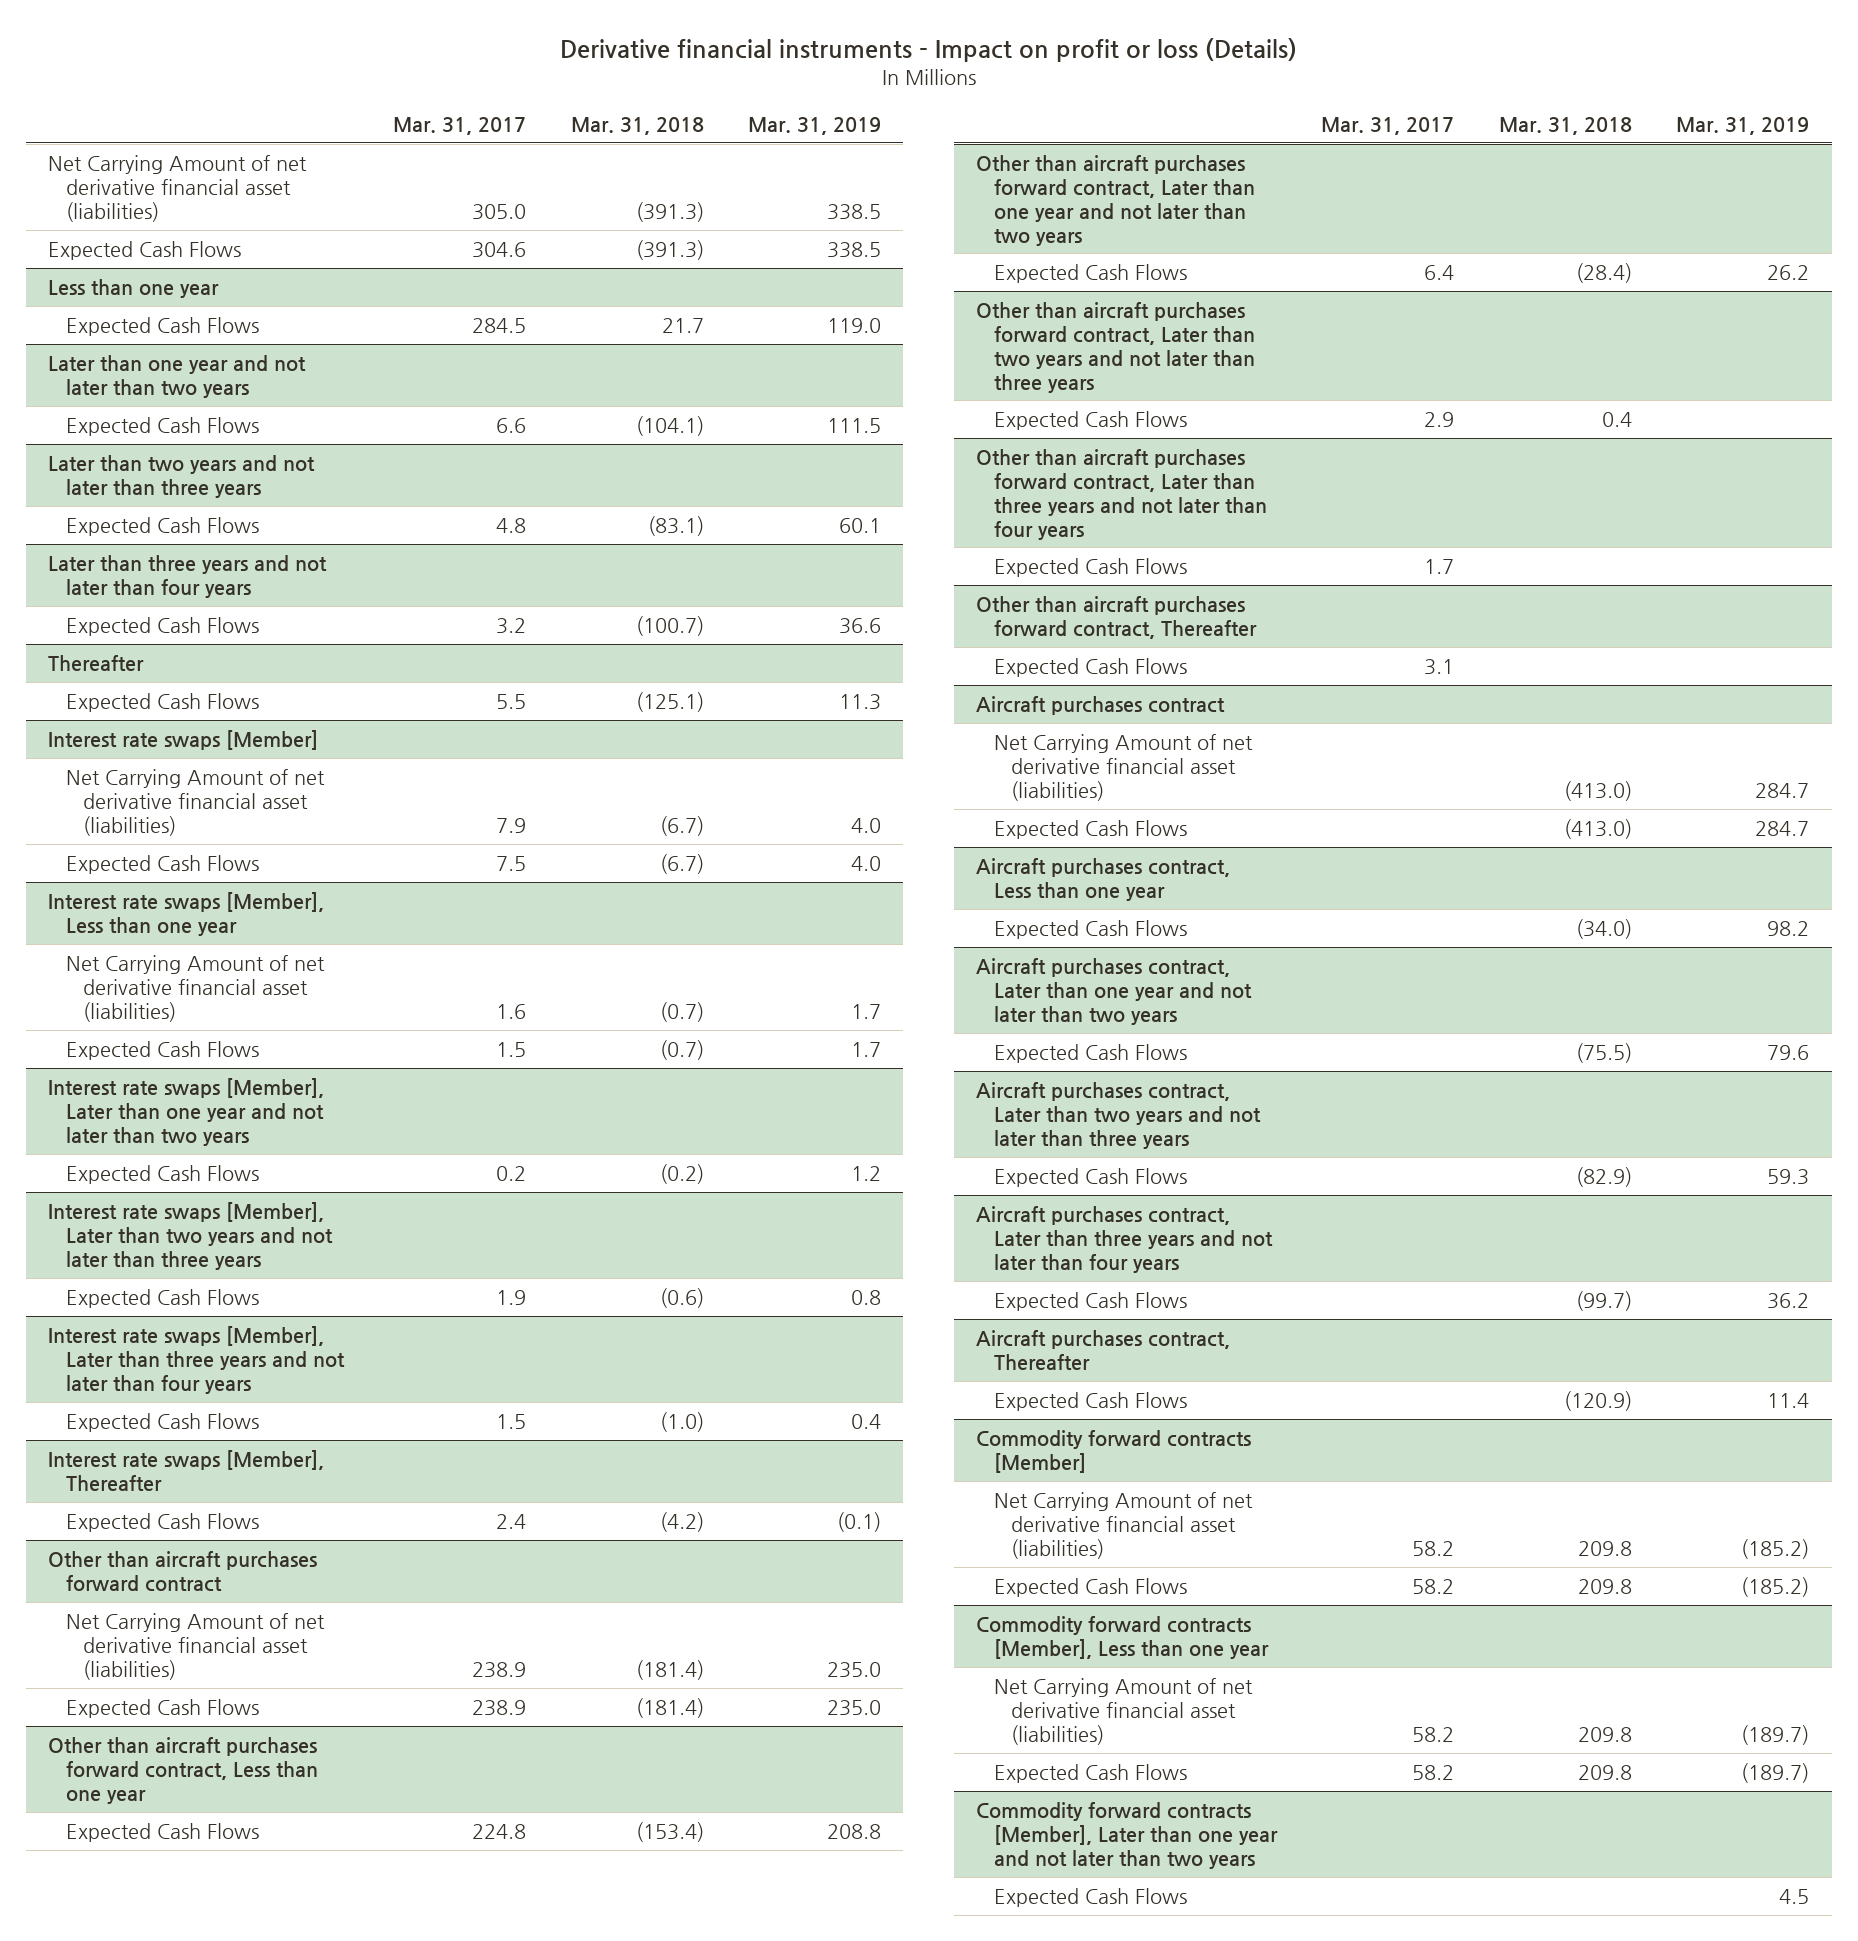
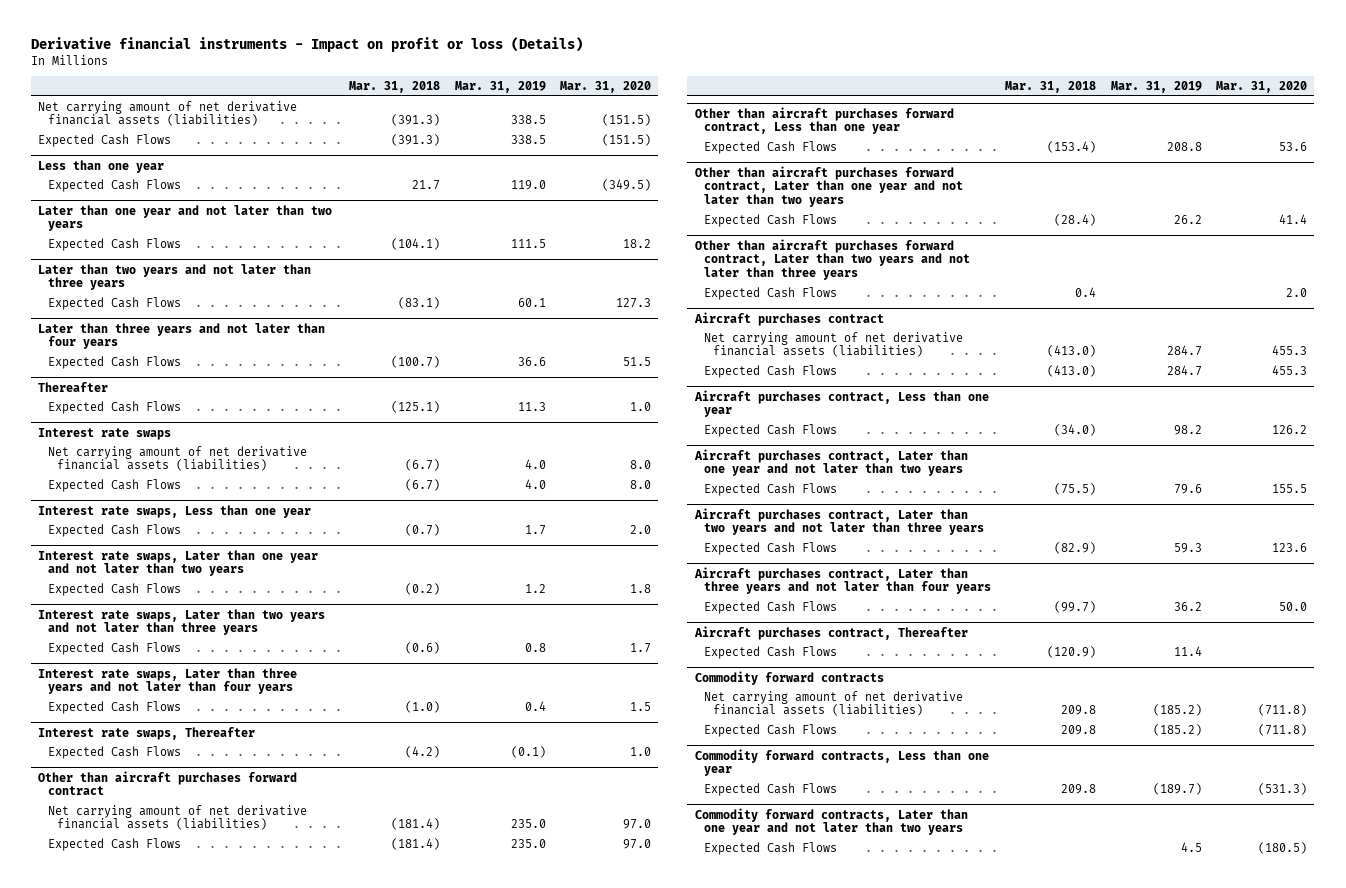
- | Mar. 31, 2017 | Mar. 31, 2018 | Mar. 31, 2019
+ | Mar. 31, 2018 | Mar. 31, 2019 | Mar. 31, 2020
- Net Carrying Amount of net derivative financial asset (liabilities) | 305.0 | (391.3) | 338.5
+ Net carrying amount of net derivative financial assets (liabilities) | (391.3) | 338.5 | (151.5)
- Interest rate swaps [Member]
- Net Carrying Amount of net derivative financial asset (liabilities) | 7.9 | (6.7) | 4.0
+ Interest rate swaps
+ Net carrying amount of net derivative financial assets (liabilities) | (6.7) | 4.0 | 8.0
- Interest rate swaps [Member], Less than one year
- Net Carrying Amount of net derivative financial asset (liabilities) | 1.6 | (0.7) | 1.7
+ Interest rate swaps, Less than one year
- Interest rate swaps [Member], Later than one year and not later than two years
+ Interest rate swaps, Later than one year and not later than two years
- Interest rate swaps [Member], Later than two years and not later than three years
+ Interest rate swaps, Later than two years and not later than three years
- Interest rate swaps [Member], Later than three years and not later than four years
+ Interest rate swaps, Later than three years and not later than four years
- Interest rate swaps [Member], Thereafter
+ Interest rate swaps, Thereafter
@ Other than aircraft purchases forward contract
- Net Carrying Amount of net derivative financial asset (liabilities) | 238.9 | (181.4) | 235.0
+ Net carrying amount of net derivative financial assets (liabilities) | (181.4) | 235.0 | 97.0
- Other than aircraft purchases forward contract, Later than three years and not later than four years
- Expected Cash Flows | 1.7 | |
- Other than aircraft purchases forward contract, Thereafter
- Expected Cash Flows | 3.1 | |
@ Aircraft purchases contract
- Net Carrying Amount of net derivative financial asset (liabilities) | | (413.0) | 284.7
+ Net carrying amount of net derivative financial assets (liabilities) | (413.0) | 284.7 | 455.3
- Commodity forward contracts [Member]
- Net Carrying Amount of net derivative financial asset (liabilities) | 58.2 | 209.8 | (185.2)
+ Commodity forward contracts
+ Net carrying amount of net derivative financial assets (liabilities) | 209.8 | (185.2) | (711.8)
- Commodity forward contracts [Member], Less than one year
- Net Carrying Amount of net derivative financial asset (liabilities) | 58.2 | 209.8 | (189.7)
+ Commodity forward contracts, Less than one year
- Commodity forward contracts [Member], Later than one year and not later than two years
+ Commodity forward contracts, Later than one year and not later than two years

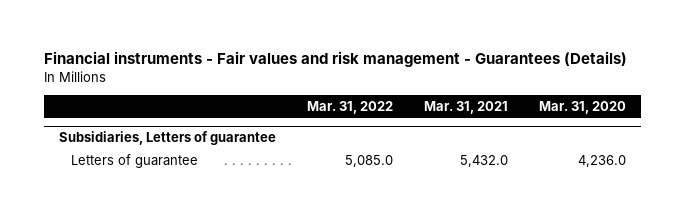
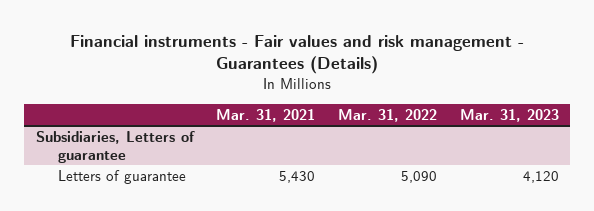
- | Mar. 31, 2022 | Mar. 31, 2021 | Mar. 31, 2020
+ | Mar. 31, 2021 | Mar. 31, 2022 | Mar. 31, 2023
@ Subsidiaries, Letters of guarantee
- Letters of guarantee | 5,085.0 | 5,432.0 | 4,236.0
+ Letters of guarantee | 5,430 | 5,090 | 4,120

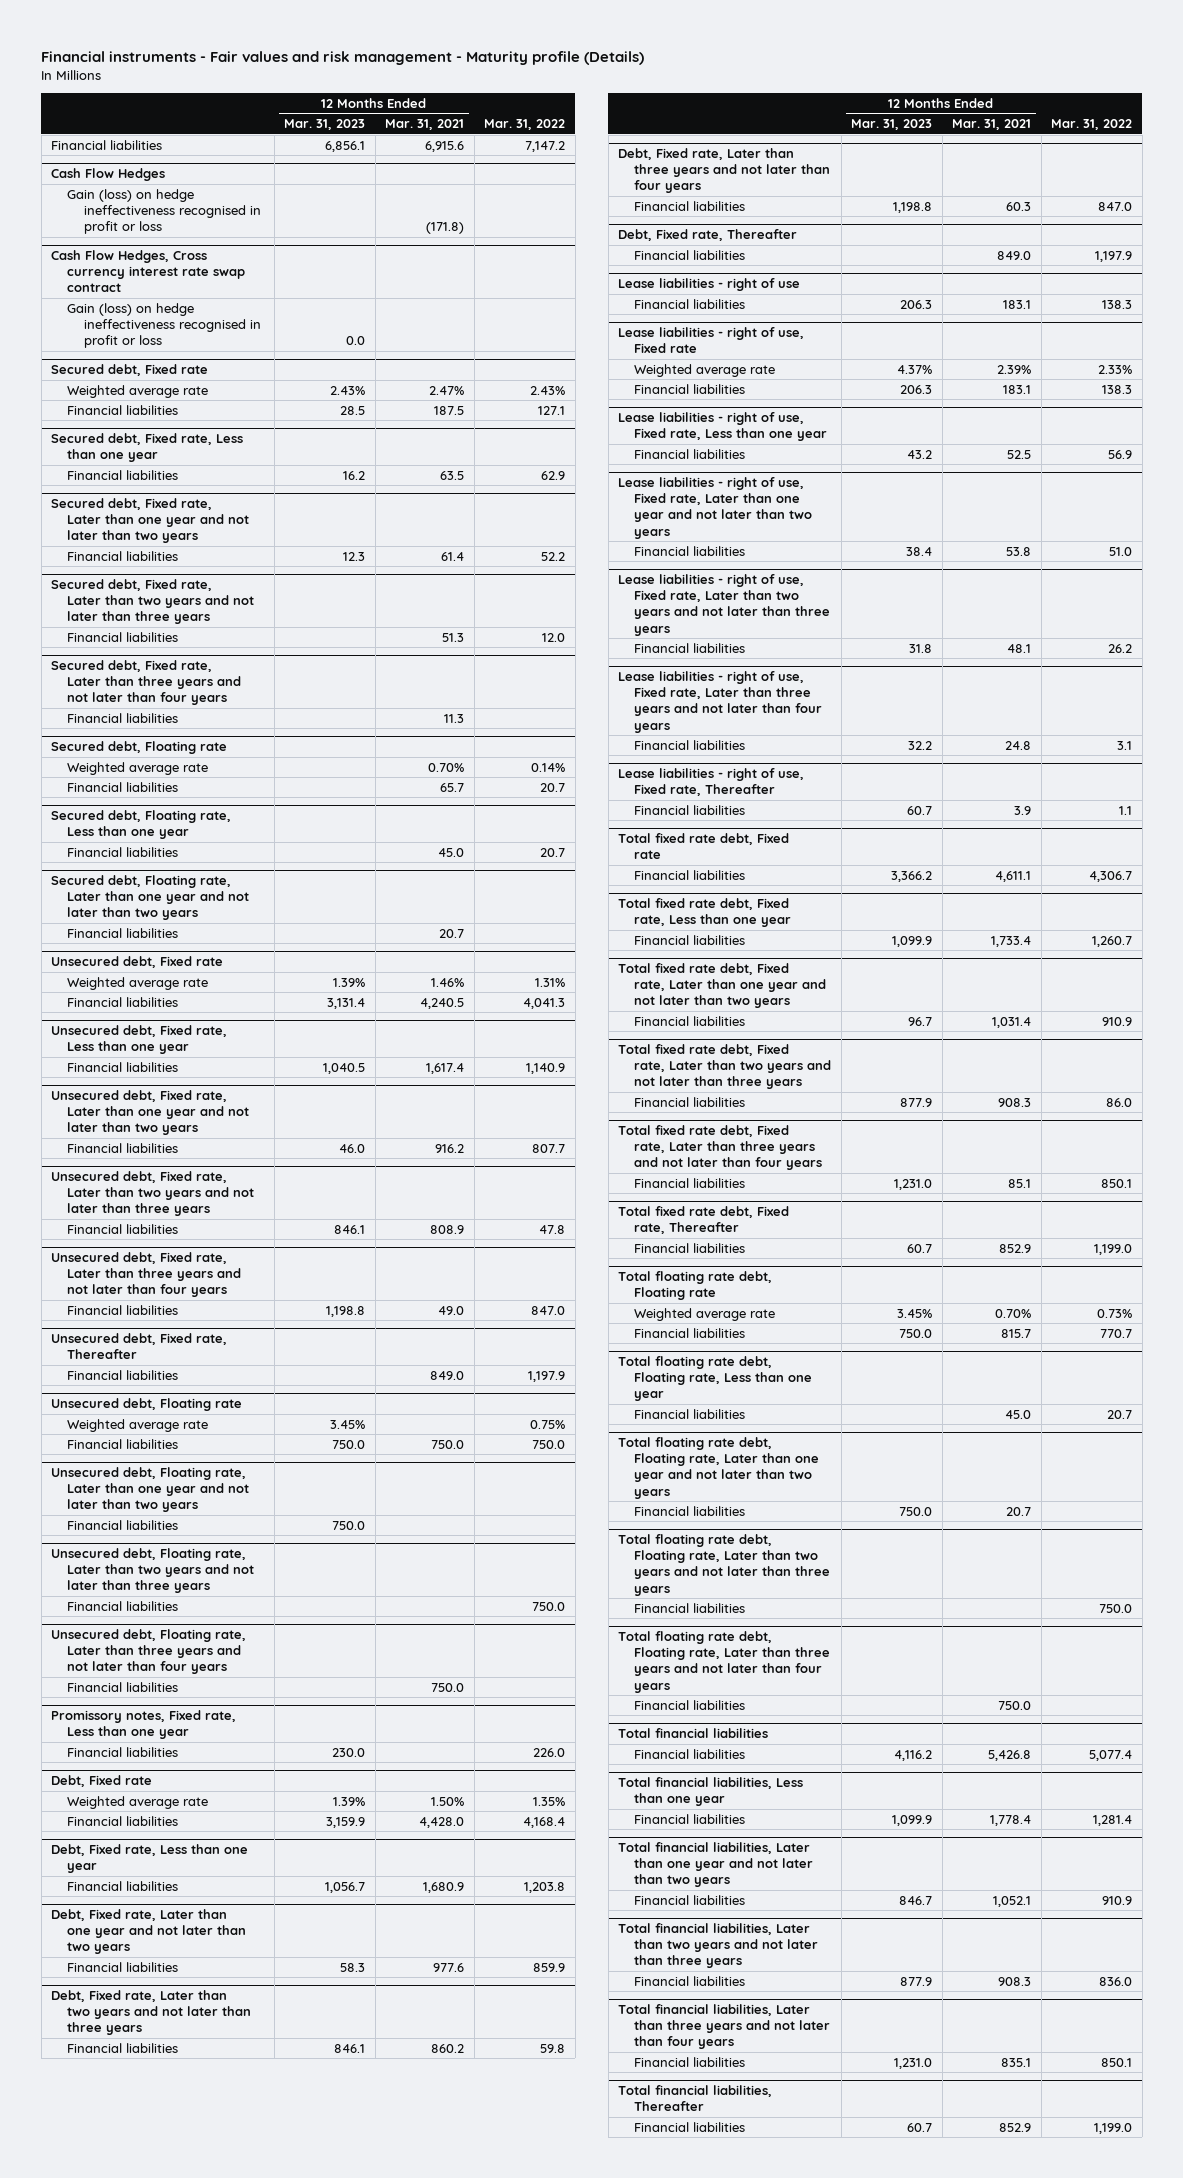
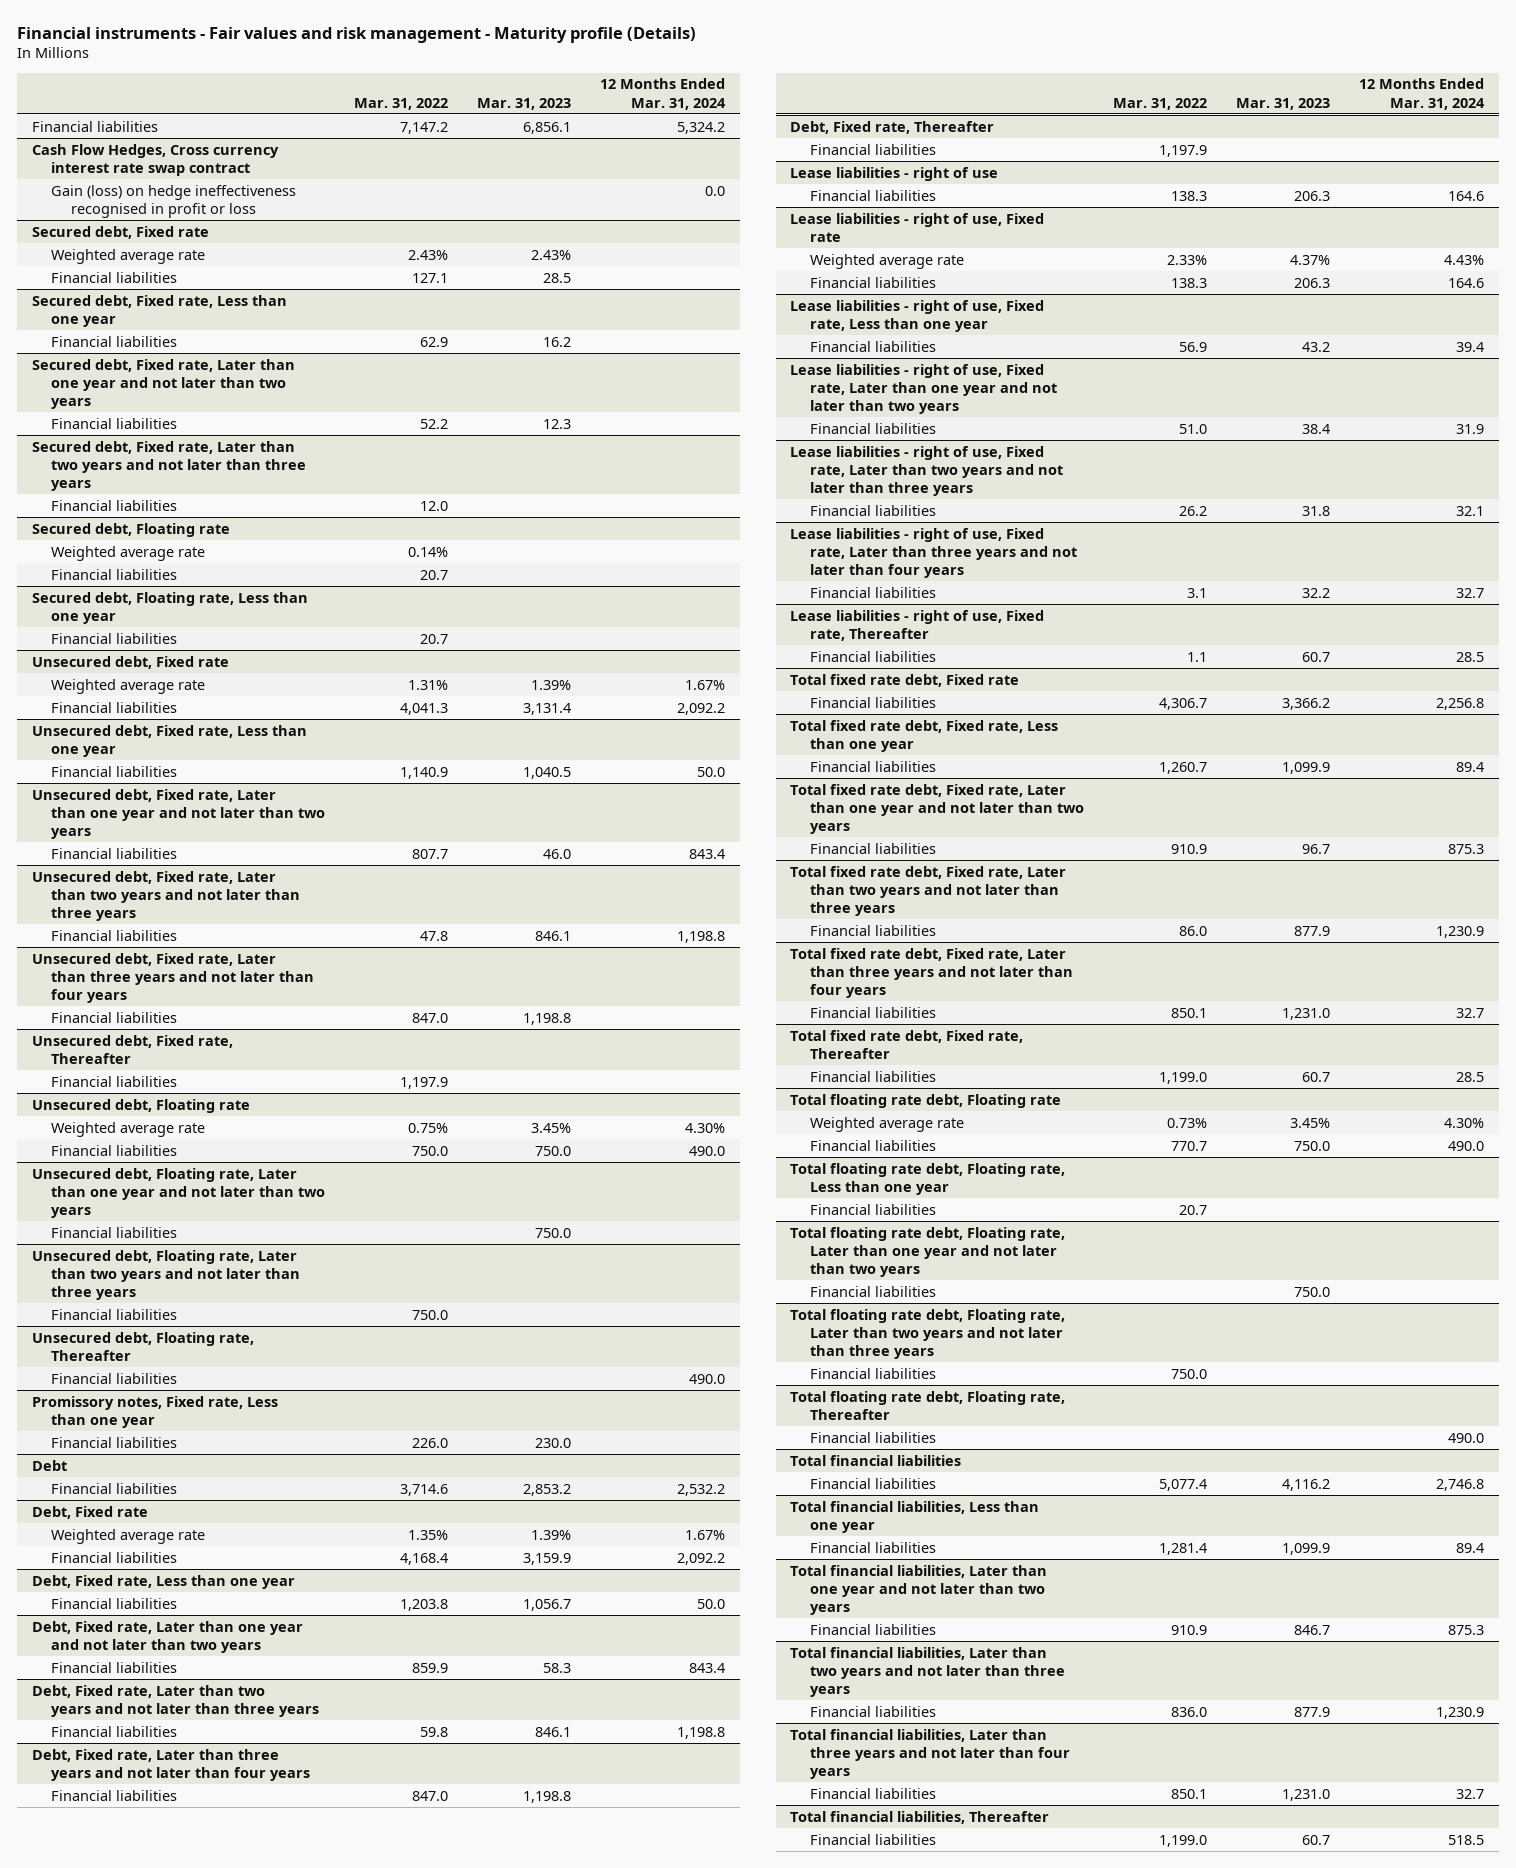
- | 12 Months Ended Mar. 31, 2023 | 12 Months Ended Mar. 31, 2021 | Mar. 31, 2022
+ | Mar. 31, 2022 | Mar. 31, 2023 | 12 Months Ended Mar. 31, 2024
- Cash Flow Hedges
- Gain (loss) on hedge ineffectiveness recognised in profit or loss | | (171.8) |
- Secured debt, Fixed rate, Later than three years and not later than four years
- Financial liabilities | | 11.3 |
- Secured debt, Floating rate, Later than one year and not later than two years
- Financial liabilities | | 20.7 |
- Unsecured debt, Floating rate, Later than three years and not later than four years
+ Unsecured debt, Floating rate, Thereafter
+ Debt
+ Financial liabilities | 3,714.6 | 2,853.2 | 2,532.2
- Total floating rate debt, Floating rate, Later than three years and not later than four years
+ Total floating rate debt, Floating rate, Thereafter

